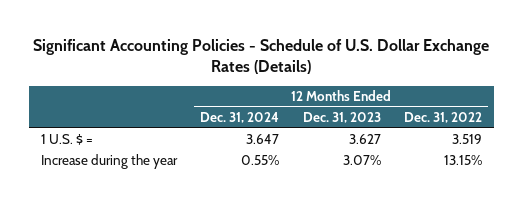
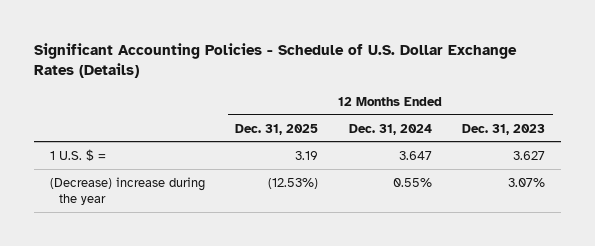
- | 12 Months Ended Dec. 31, 2024 | 12 Months Ended Dec. 31, 2023 | 12 Months Ended Dec. 31, 2022
+ | 12 Months Ended Dec. 31, 2025 | 12 Months Ended Dec. 31, 2024 | 12 Months Ended Dec. 31, 2023
- Increase during the year | 0.55% | 3.07% | 13.15%
+ (Decrease) increase during the year | (12.53%) | 0.55% | 3.07%

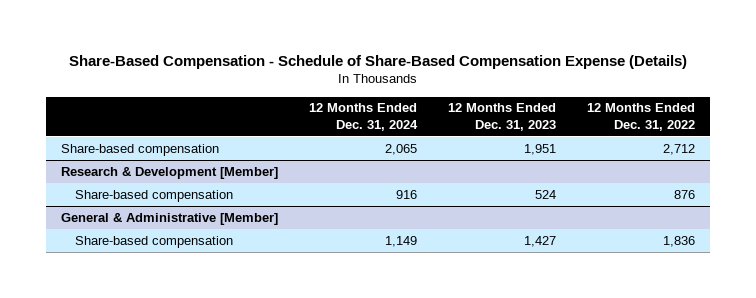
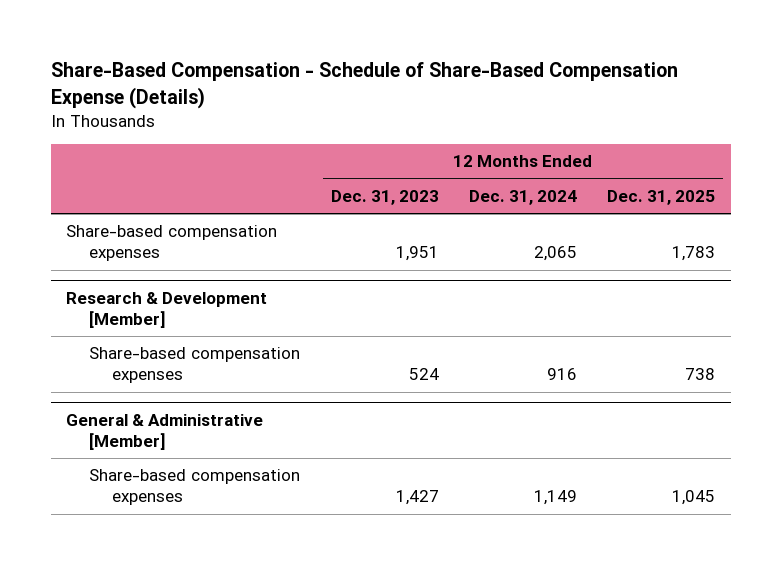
- | 12 Months Ended Dec. 31, 2024 | 12 Months Ended Dec. 31, 2023 | 12 Months Ended Dec. 31, 2022
+ | 12 Months Ended Dec. 31, 2023 | 12 Months Ended Dec. 31, 2024 | 12 Months Ended Dec. 31, 2025
- Share-based compensation | 2,065 | 1,951 | 2,712
+ Share-based compensation expenses | 1,951 | 2,065 | 1,783
@ Research & Development [Member]
- Share-based compensation | 916 | 524 | 876
+ Share-based compensation expenses | 524 | 916 | 738
@ General & Administrative [Member]
- Share-based compensation | 1,149 | 1,427 | 1,836
+ Share-based compensation expenses | 1,427 | 1,149 | 1,045

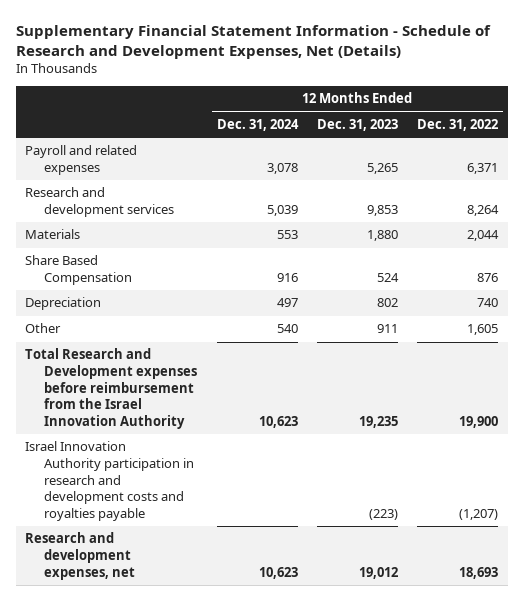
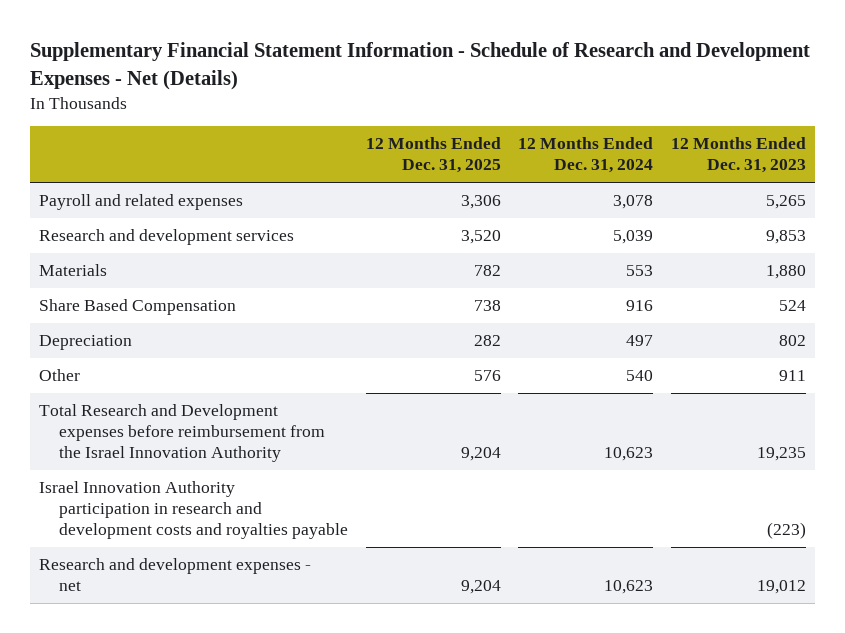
- Supplementary Financial Statement Information - Schedule of Research and Development Expenses, Net (Details)
+ Supplementary Financial Statement Information - Schedule of Research and Development Expenses - Net (Details)
- | 12 Months Ended Dec. 31, 2024 | 12 Months Ended Dec. 31, 2023 | 12 Months Ended Dec. 31, 2022
+ | 12 Months Ended Dec. 31, 2025 | 12 Months Ended Dec. 31, 2024 | 12 Months Ended Dec. 31, 2023
- Research and development expenses, net | 10,623 | 19,012 | 18,693
+ Research and development expenses - net | 9,204 | 10,623 | 19,012

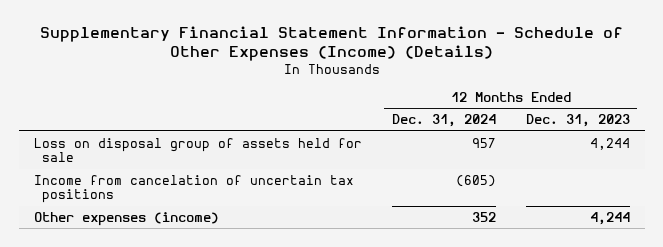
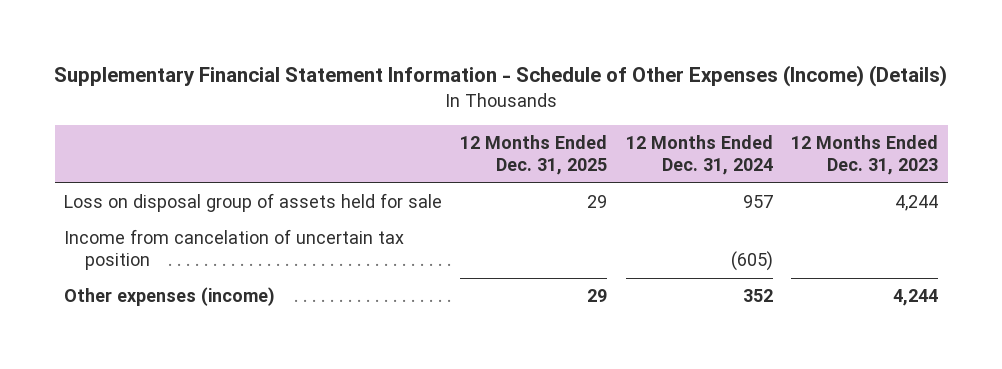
- | 12 Months Ended Dec. 31, 2024 | 12 Months Ended Dec. 31, 2023
+ | 12 Months Ended Dec. 31, 2025 | 12 Months Ended Dec. 31, 2024 | 12 Months Ended Dec. 31, 2023
- Income from cancelation of uncertain tax positions | (605) |
+ Income from cancelation of uncertain tax position | | (605) |

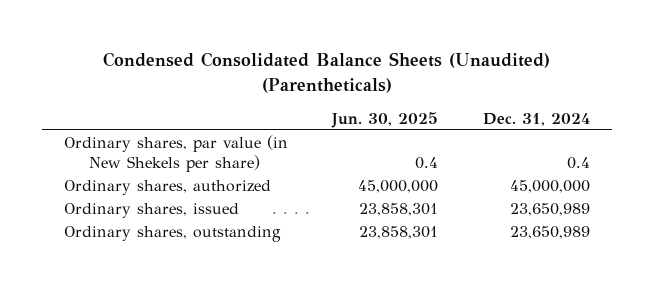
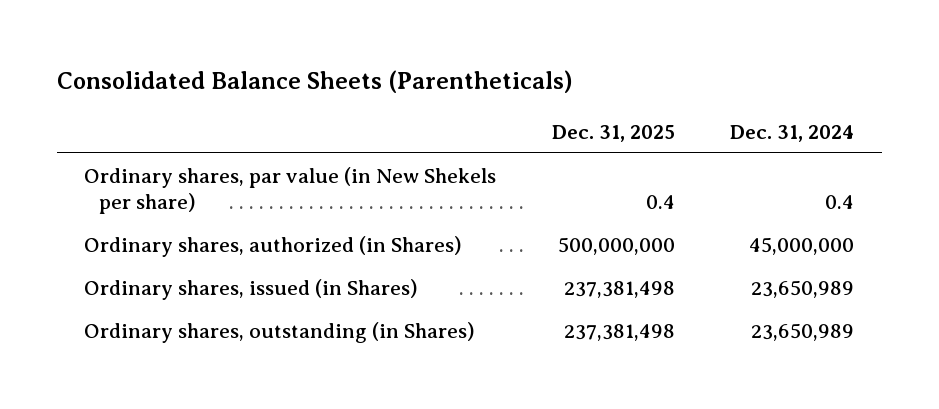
- Condensed Consolidated Balance Sheets (Unaudited) (Parentheticals)
+ Consolidated Balance Sheets (Parentheticals)
- | Jun. 30, 2025 | Dec. 31, 2024
+ | Dec. 31, 2025 | Dec. 31, 2024
- Ordinary shares, authorized | 45,000,000 | 45,000,000
- Ordinary shares, issued | 23,858,301 | 23,650,989
- Ordinary shares, outstanding | 23,858,301 | 23,650,989
+ Ordinary shares, authorized (in Shares) | 500,000,000 | 45,000,000
+ Ordinary shares, issued (in Shares) | 237,381,498 | 23,650,989
+ Ordinary shares, outstanding (in Shares) | 237,381,498 | 23,650,989

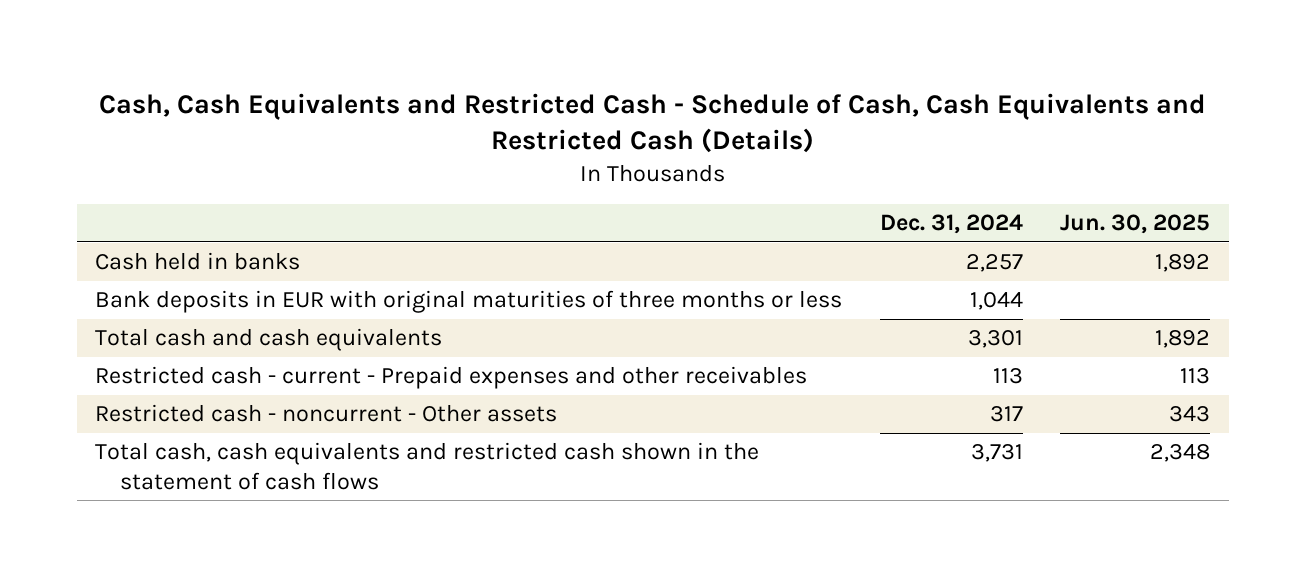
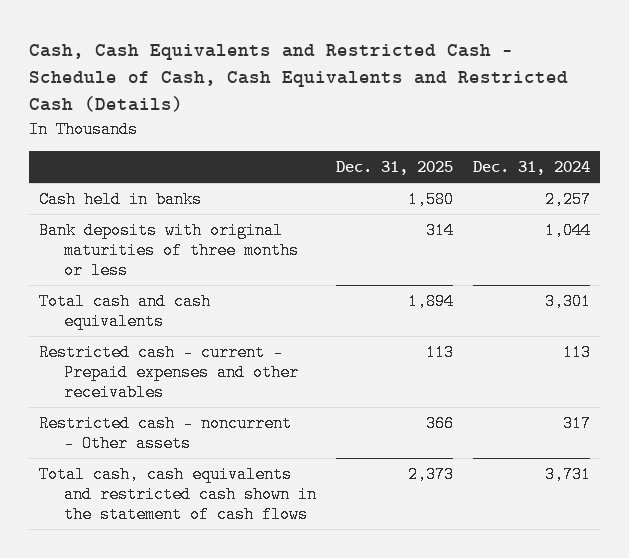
- | Dec. 31, 2024 | Jun. 30, 2025
+ | Dec. 31, 2025 | Dec. 31, 2024
- Bank deposits in EUR with original maturities of three months or less | 1,044 |
+ Bank deposits with original maturities of three months or less | 314 | 1,044

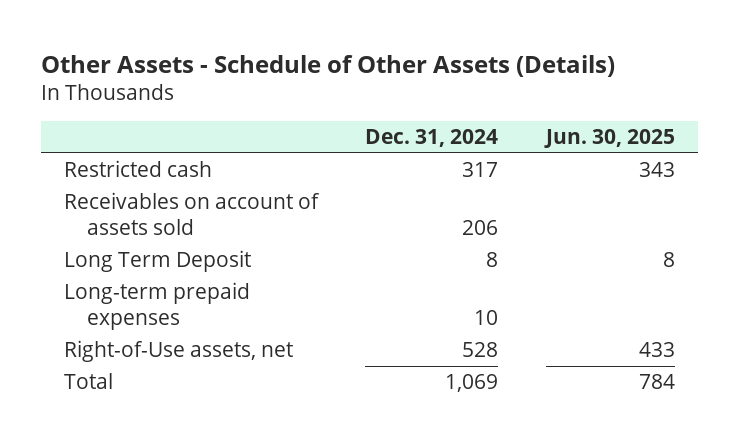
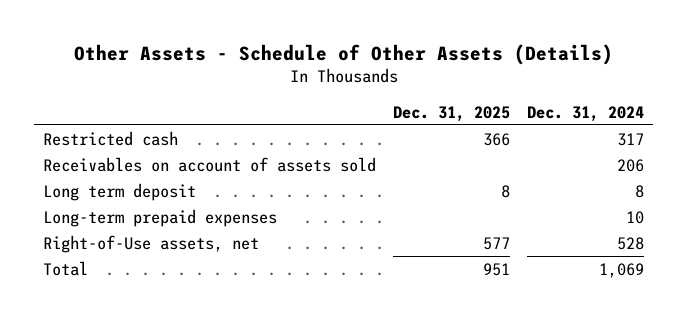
- | Dec. 31, 2024 | Jun. 30, 2025
+ | Dec. 31, 2025 | Dec. 31, 2024
- Long Term Deposit | 8 | 8
+ Long term deposit | 8 | 8

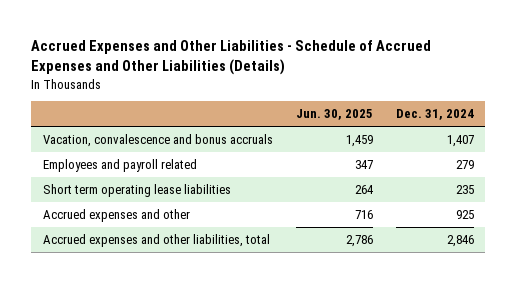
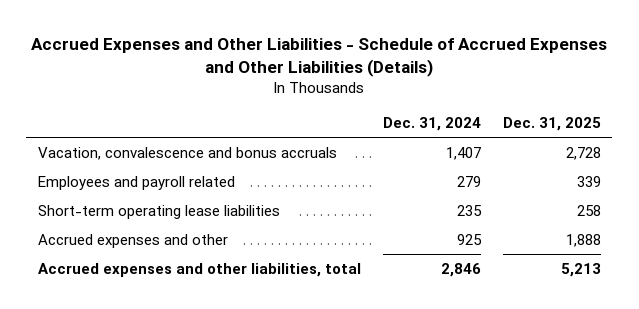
- | Jun. 30, 2025 | Dec. 31, 2024
+ | Dec. 31, 2024 | Dec. 31, 2025
- Short term operating lease liabilities | 264 | 235
+ Short-term operating lease liabilities | 235 | 258

